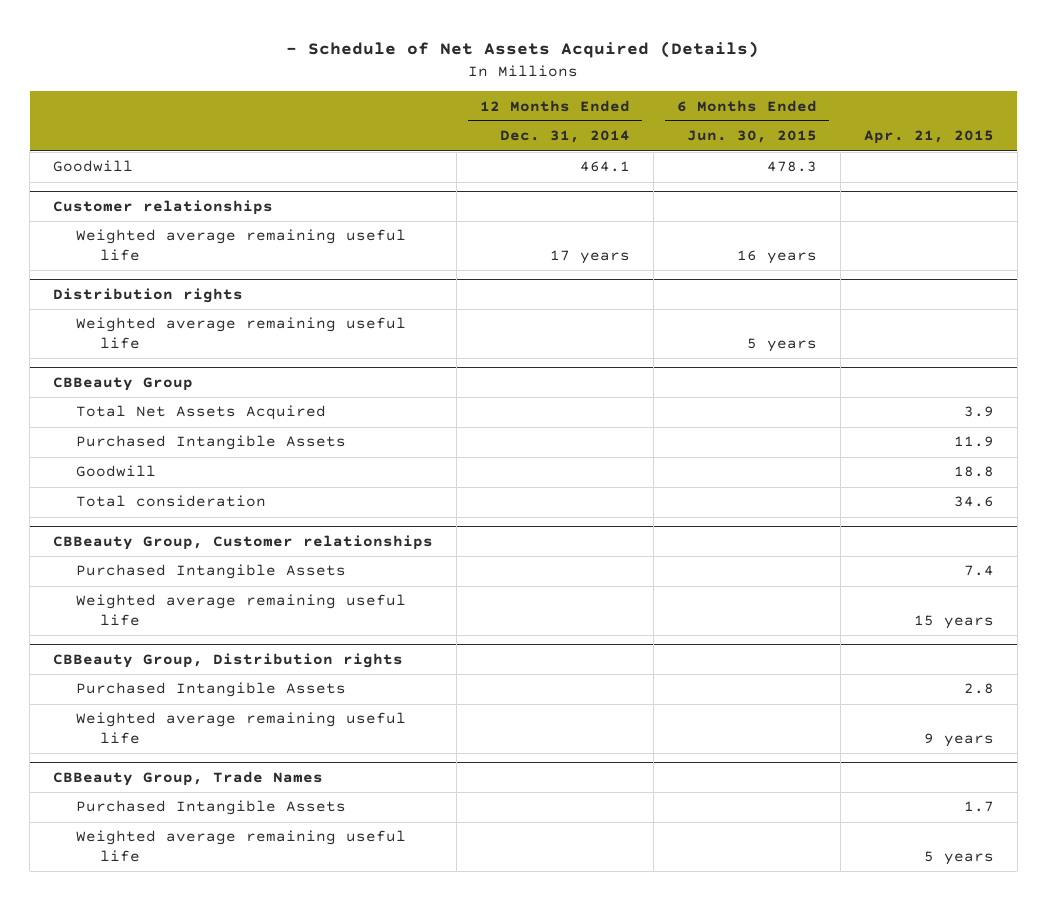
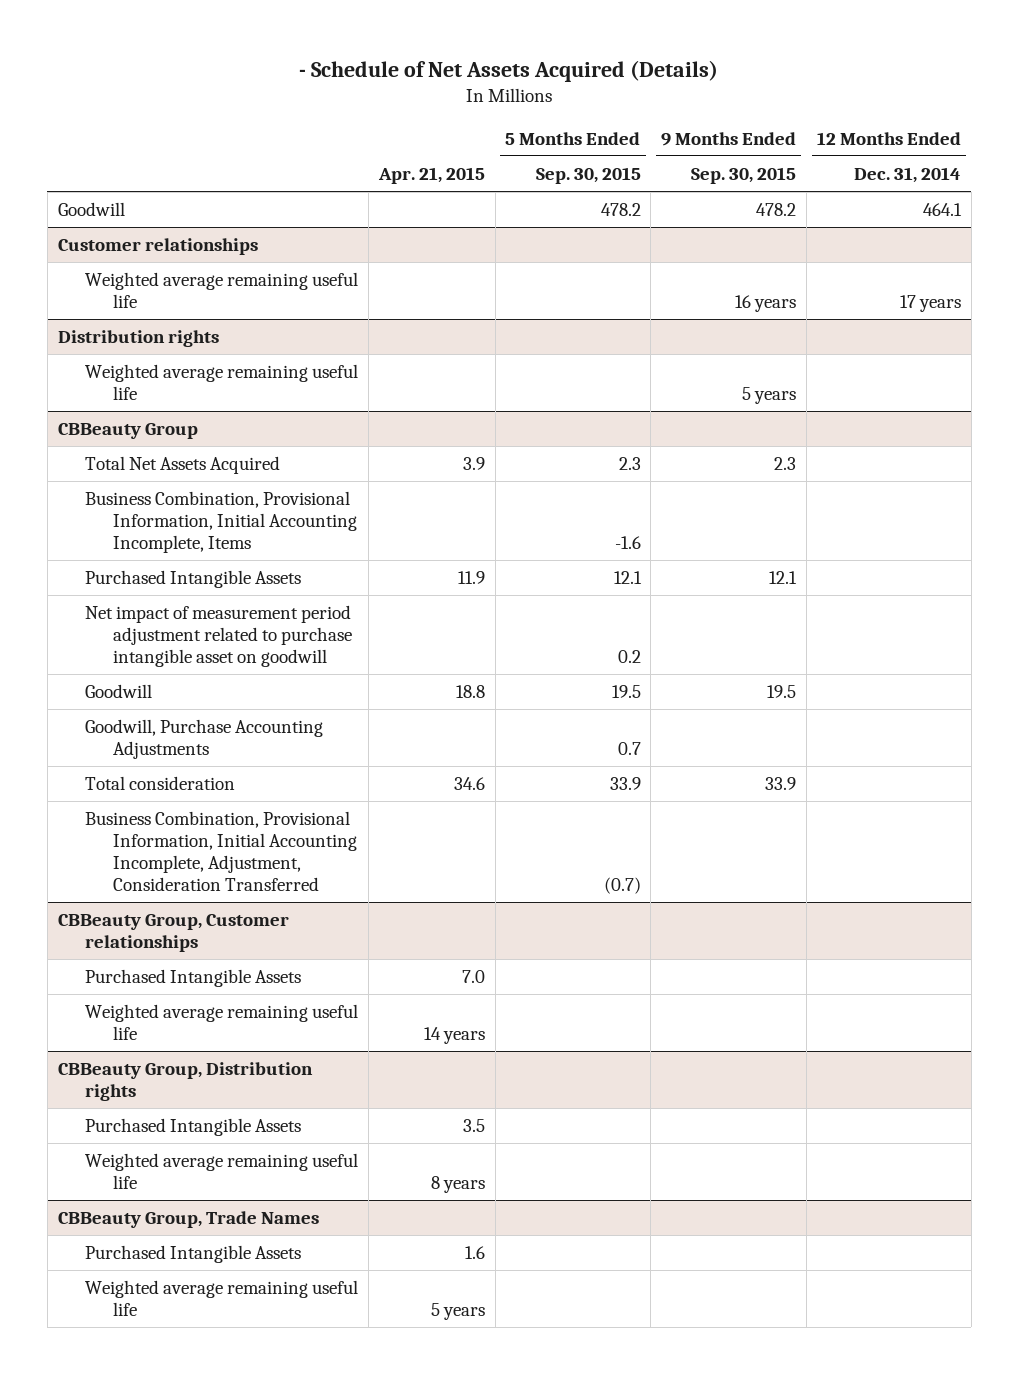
- | 12 Months Ended Dec. 31, 2014 | 6 Months Ended Jun. 30, 2015 | Apr. 21, 2015
+ | Apr. 21, 2015 | 5 Months Ended Sep. 30, 2015 | 9 Months Ended Sep. 30, 2015 | 12 Months Ended Dec. 31, 2014
@ CBBeauty Group
+ Business Combination, Provisional Information, Initial Accounting Incomplete, Items | | -1.6 | |
+ Net impact of measurement period adjustment related to purchase intangible asset on goodwill | | 0.2 | |
+ Goodwill, Purchase Accounting Adjustments | | 0.7 | |
+ Business Combination, Provisional Information, Initial Accounting Incomplete, Adjustment, Consideration Transferred | | (0.7) | |
@ CBBeauty Group, Customer relationships
- Purchased Intangible Assets | | | 7.4
- Weighted average remaining useful life | | | 15 years
+ Purchased Intangible Assets | 7.0 | | |
+ Weighted average remaining useful life | 14 years | | |
@ CBBeauty Group, Distribution rights
- Purchased Intangible Assets | | | 2.8
- Weighted average remaining useful life | | | 9 years
+ Purchased Intangible Assets | 3.5 | | |
+ Weighted average remaining useful life | 8 years | | |
@ CBBeauty Group, Trade Names
- Purchased Intangible Assets | | | 1.7
+ Purchased Intangible Assets | 1.6 | | |

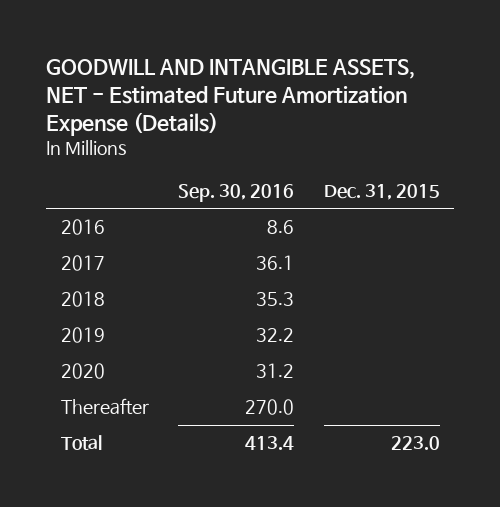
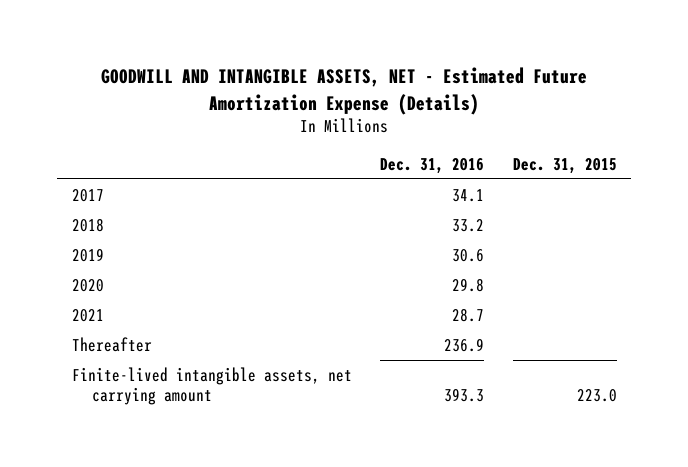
- | Sep. 30, 2016 | Dec. 31, 2015
+ | Dec. 31, 2016 | Dec. 31, 2015
- 2016 | 8.6 |
+ 2021 | 28.7 |
- Total | 413.4 | 223.0
+ Finite-lived intangible assets, net carrying amount | 393.3 | 223.0

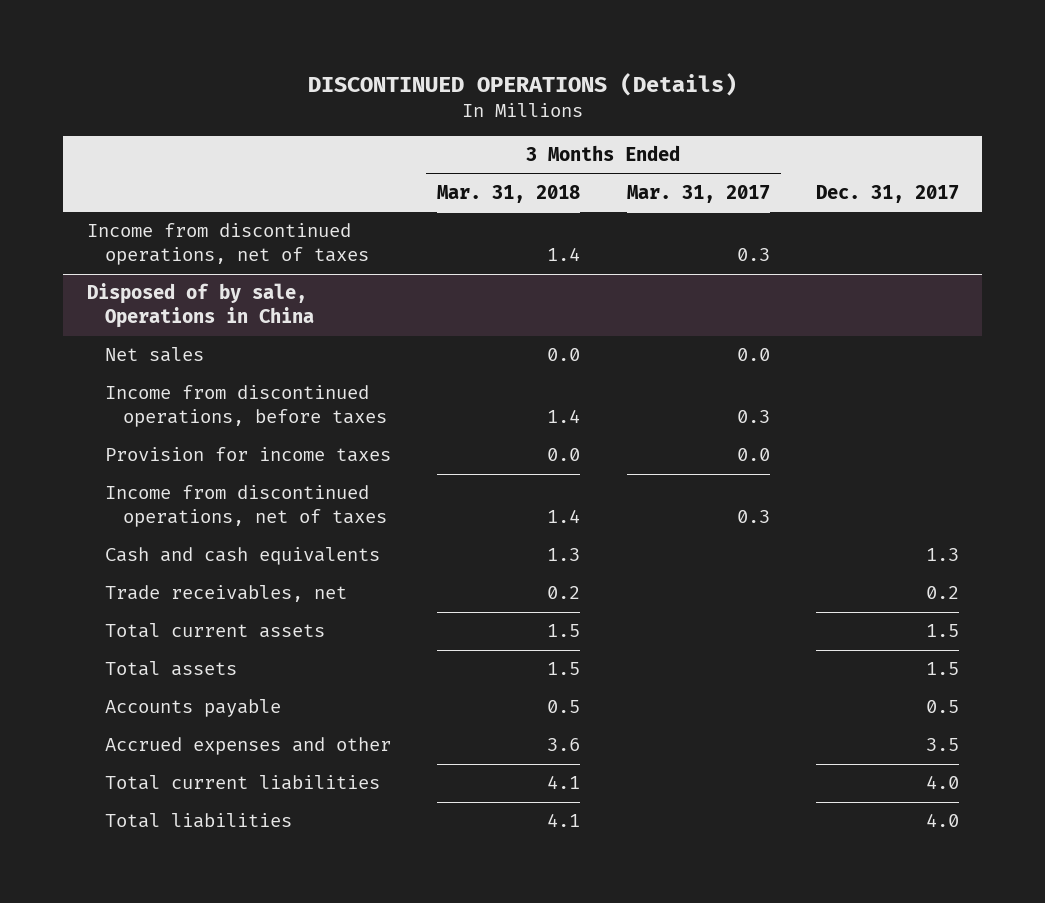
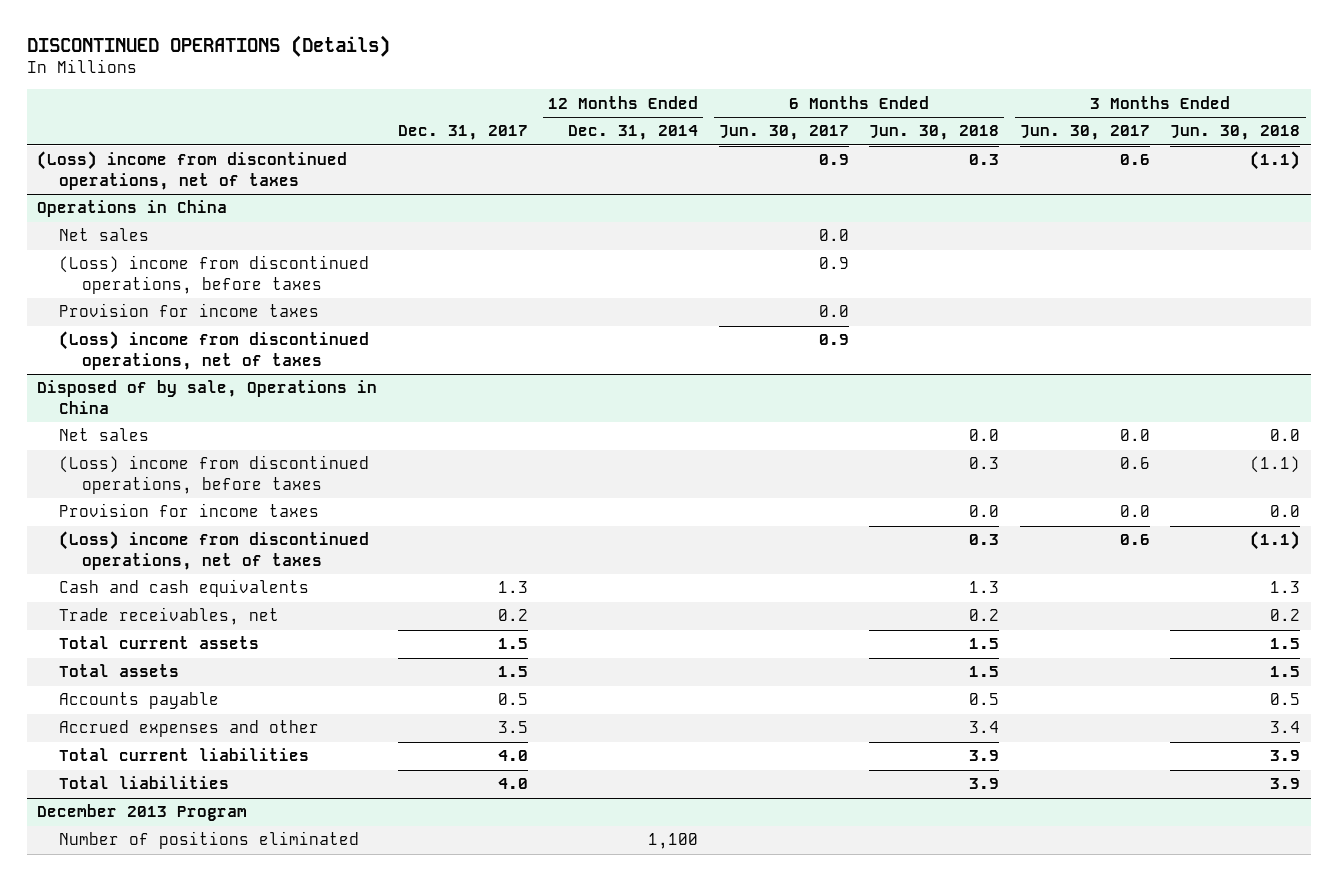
- | 3 Months Ended Mar. 31, 2018 | 3 Months Ended Mar. 31, 2017 | Dec. 31, 2017
+ | Dec. 31, 2017 | 12 Months Ended Dec. 31, 2014 | 6 Months Ended Jun. 30, 2017 | 6 Months Ended Jun. 30, 2018 | 3 Months Ended Jun. 30, 2017 | 3 Months Ended Jun. 30, 2018
- Income from discontinued operations, net of taxes | 1.4 | 0.3 |
+ (Loss) income from discontinued operations, net of taxes | | | 0.9 | 0.3 | 0.6 | (1.1)
+ Operations in China
+ Net sales | | | 0.0 | | |
+ (Loss) income from discontinued operations, before taxes | | | 0.9 | | |
+ Provision for income taxes | | | 0.0 | | |
+ (Loss) income from discontinued operations, net of taxes | | | 0.9 | | |
@ Disposed of by sale, Operations in China
- Income from discontinued operations, before taxes | 1.4 | 0.3 |
+ (Loss) income from discontinued operations, before taxes | | | | 0.3 | 0.6 | (1.1)
- Income from discontinued operations, net of taxes | 1.4 | 0.3 |
+ (Loss) income from discontinued operations, net of taxes | | | | 0.3 | 0.6 | (1.1)
+ December 2013 Program
+ Number of positions eliminated | | 1,100 | | | |

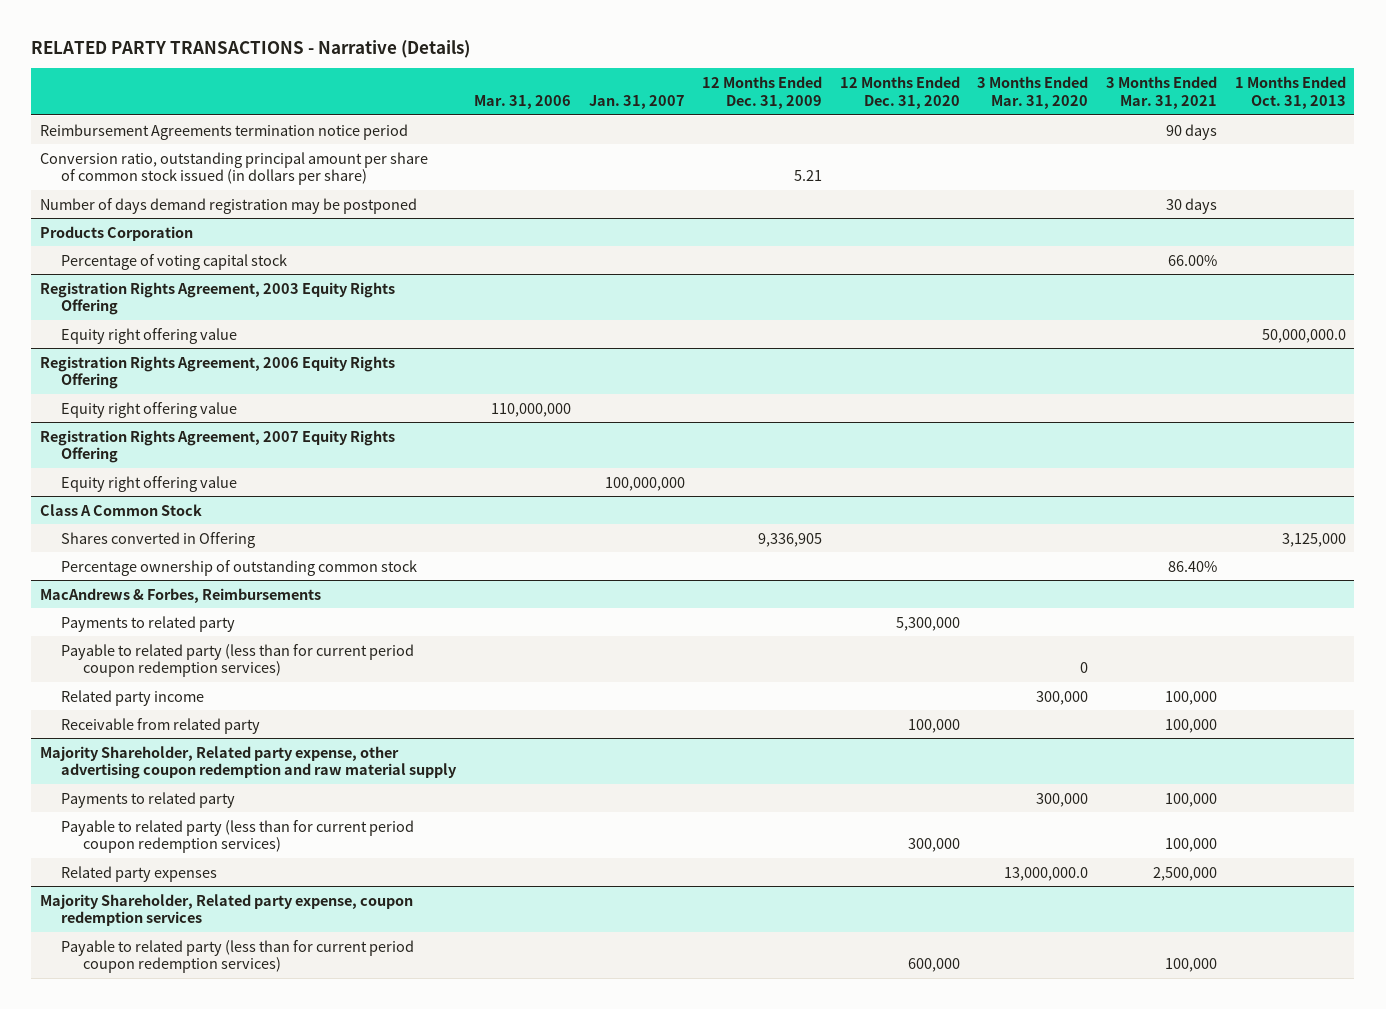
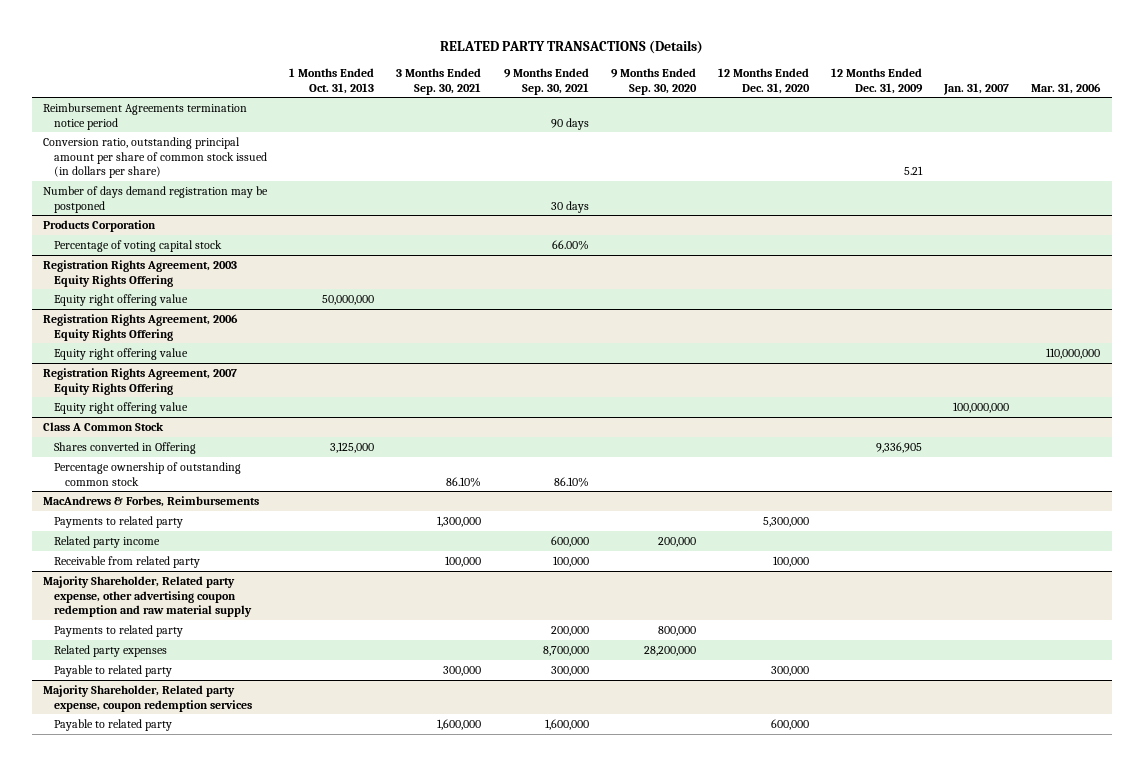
- RELATED PARTY TRANSACTIONS - Narrative (Details)
+ RELATED PARTY TRANSACTIONS (Details)
- | Mar. 31, 2006 | Jan. 31, 2007 | 12 Months Ended Dec. 31, 2009 | 12 Months Ended Dec. 31, 2020 | 3 Months Ended Mar. 31, 2020 | 3 Months Ended Mar. 31, 2021 | 1 Months Ended Oct. 31, 2013
+ | 1 Months Ended Oct. 31, 2013 | 3 Months Ended Sep. 30, 2021 | 9 Months Ended Sep. 30, 2021 | 9 Months Ended Sep. 30, 2020 | 12 Months Ended Dec. 31, 2020 | 12 Months Ended Dec. 31, 2009 | Jan. 31, 2007 | Mar. 31, 2006
@ Registration Rights Agreement, 2003 Equity Rights Offering
- Equity right offering value | | | | | | | 50,000,000.0
+ Equity right offering value | 50,000,000 | | | | | | |
@ MacAndrews & Forbes, Reimbursements
- Payable to related party (less than for current period coupon redemption services) | | | | | 0 | |
@ Majority Shareholder, Related party expense, other advertising coupon redemption and raw material supply
- Payable to related party (less than for current period coupon redemption services) | | | | 300,000 | | 100,000 |
+ Payable to related party | | 300,000 | 300,000 | | 300,000 | | |
@ Majority Shareholder, Related party expense, coupon redemption services
- Payable to related party (less than for current period coupon redemption services) | | | | 600,000 | | 100,000 |
+ Payable to related party | | 1,600,000 | 1,600,000 | | 600,000 | | |

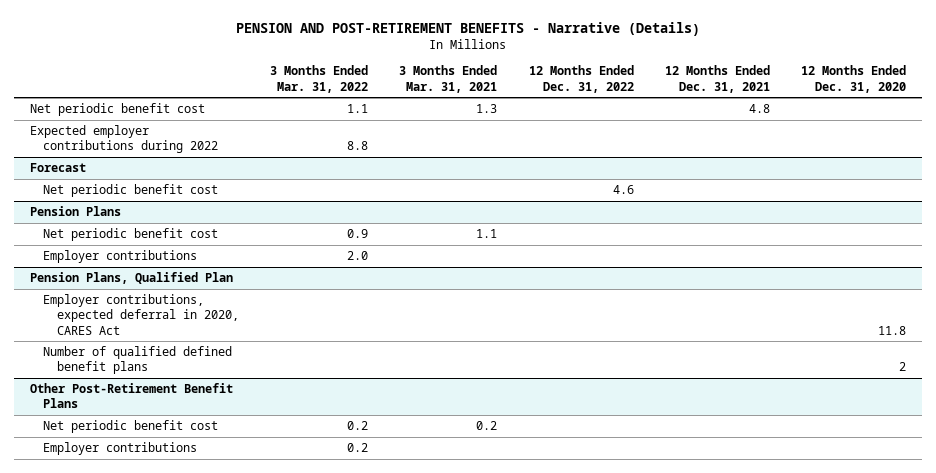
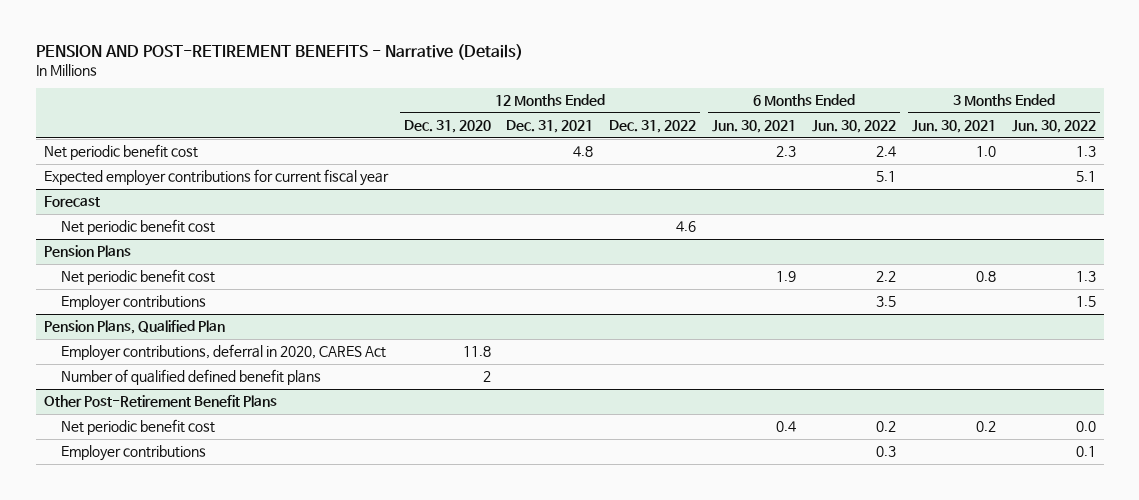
- | 3 Months Ended Mar. 31, 2022 | 3 Months Ended Mar. 31, 2021 | 12 Months Ended Dec. 31, 2022 | 12 Months Ended Dec. 31, 2021 | 12 Months Ended Dec. 31, 2020
+ | 12 Months Ended Dec. 31, 2020 | 12 Months Ended Dec. 31, 2021 | 12 Months Ended Dec. 31, 2022 | 6 Months Ended Jun. 30, 2021 | 6 Months Ended Jun. 30, 2022 | 3 Months Ended Jun. 30, 2021 | 3 Months Ended Jun. 30, 2022
- Expected employer contributions during 2022 | 8.8 | | | |
+ Expected employer contributions for current fiscal year | | | | | 5.1 | | 5.1
@ Pension Plans, Qualified Plan
- Employer contributions, expected deferral in 2020, CARES Act | | | | | 11.8
+ Employer contributions, deferral in 2020, CARES Act | 11.8 | | | | | |

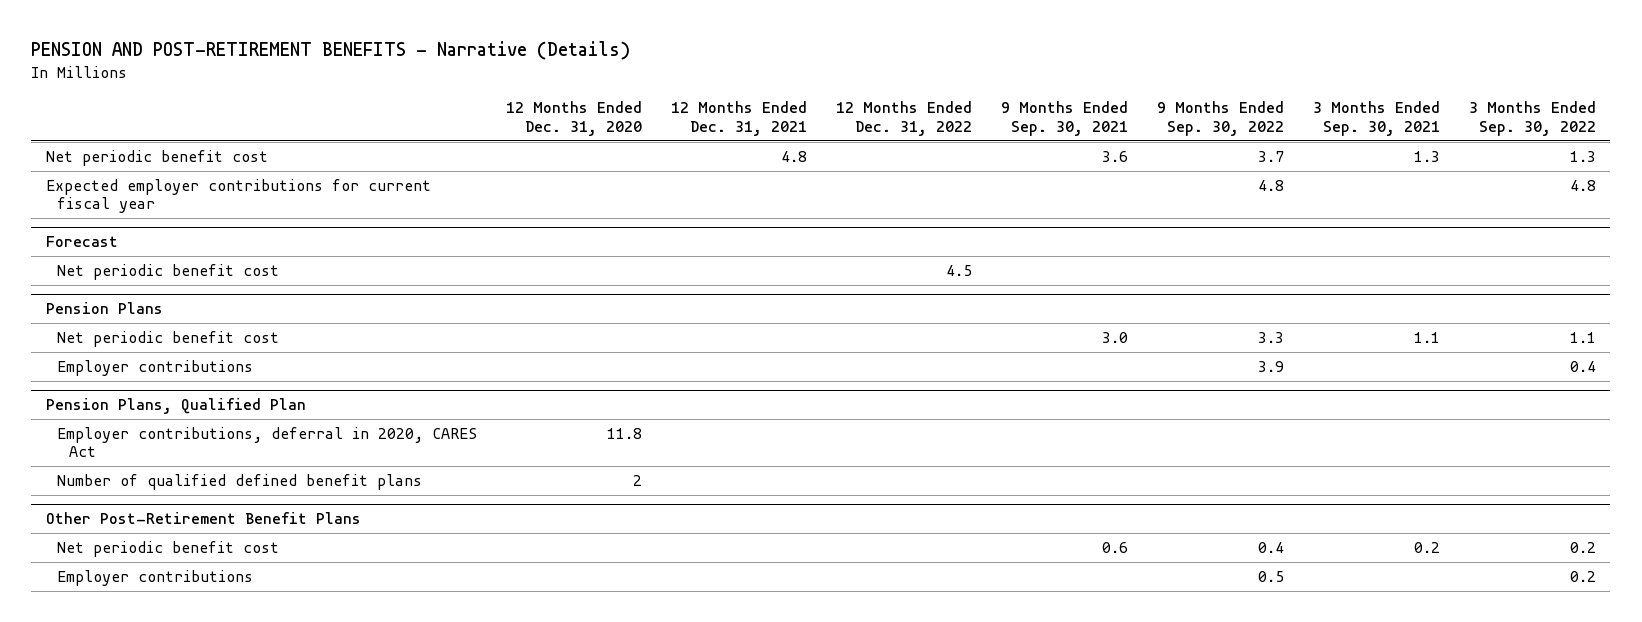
- | 12 Months Ended Dec. 31, 2020 | 12 Months Ended Dec. 31, 2021 | 12 Months Ended Dec. 31, 2022 | 6 Months Ended Jun. 30, 2021 | 6 Months Ended Jun. 30, 2022 | 3 Months Ended Jun. 30, 2021 | 3 Months Ended Jun. 30, 2022
+ | 12 Months Ended Dec. 31, 2020 | 12 Months Ended Dec. 31, 2021 | 12 Months Ended Dec. 31, 2022 | 9 Months Ended Sep. 30, 2021 | 9 Months Ended Sep. 30, 2022 | 3 Months Ended Sep. 30, 2021 | 3 Months Ended Sep. 30, 2022
@ Forecast
- Net periodic benefit cost | | | 4.6 | | | |
+ Net periodic benefit cost | | | 4.5 | | | |

